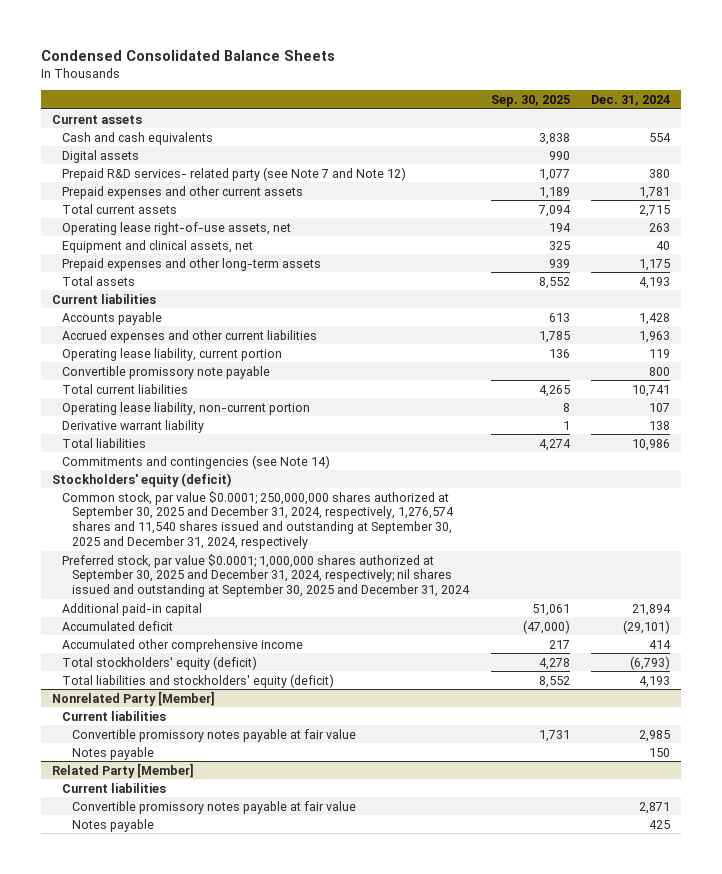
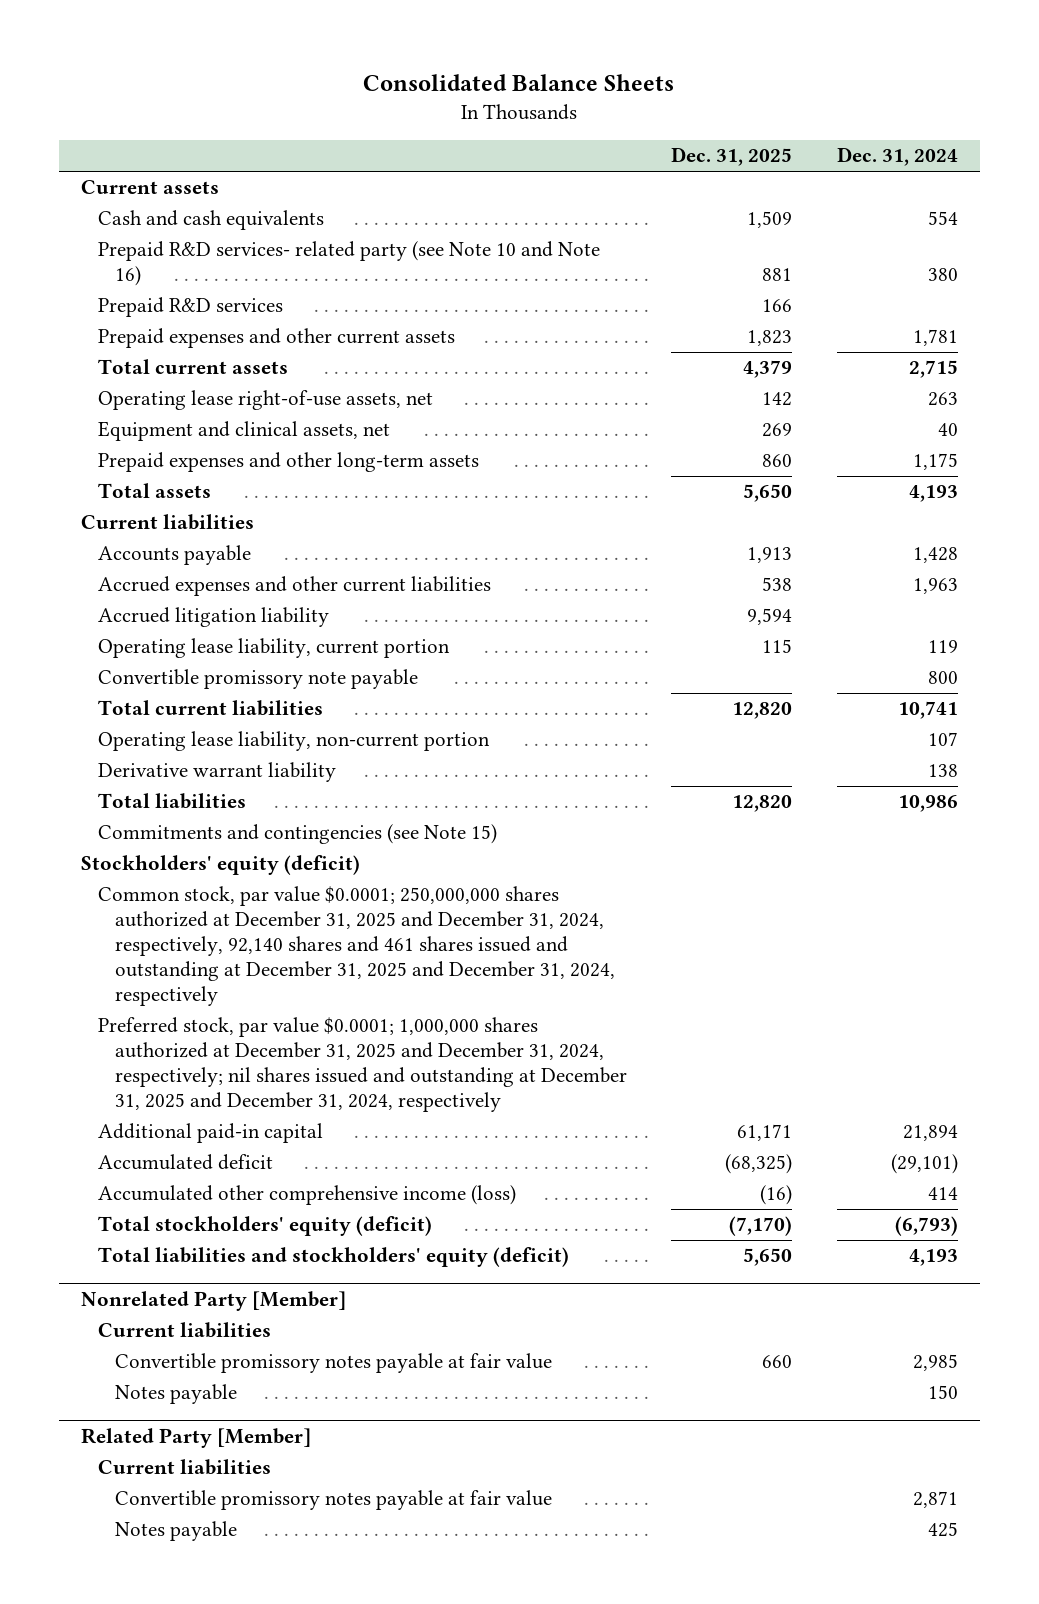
- Condensed Consolidated Balance Sheets
+ Consolidated Balance Sheets
- | Sep. 30, 2025 | Dec. 31, 2024
+ | Dec. 31, 2025 | Dec. 31, 2024
- Digital assets | 990 |
- Prepaid R&D services- related party (see Note 7 and Note 12) | 1,077 | 380
+ Prepaid R&D services- related party (see Note 10 and Note 16) | 881 | 380
+ Prepaid R&D services | 166 |
+ Accrued litigation liability | 9,594 |
- Commitments and contingencies (see Note 14)
+ Commitments and contingencies (see Note 15)
- Common stock, par value $0.0001; 250,000,000 shares authorized at September 30, 2025 and December 31, 2024, respectively, 1,276,574 shares and 11,540 shares issued and outstanding at September 30, 2025 and December 31, 2024, respectively
- Preferred stock, par value $0.0001; 1,000,000 shares authorized at September 30, 2025 and December 31, 2024, respectively; nil shares issued and outstanding at September 30, 2025 and December 31, 2024
+ Common stock, par value $0.0001; 250,000,000 shares authorized at December 31, 2025 and December 31, 2024, respectively, 92,140 shares and 461 shares issued and outstanding at December 31, 2025 and December 31, 2024, respectively
+ Preferred stock, par value $0.0001; 1,000,000 shares authorized at December 31, 2025 and December 31, 2024, respectively; nil shares issued and outstanding at December 31, 2025 and December 31, 2024, respectively
- Accumulated other comprehensive income | 217 | 414
+ Accumulated other comprehensive income (loss) | (16) | 414

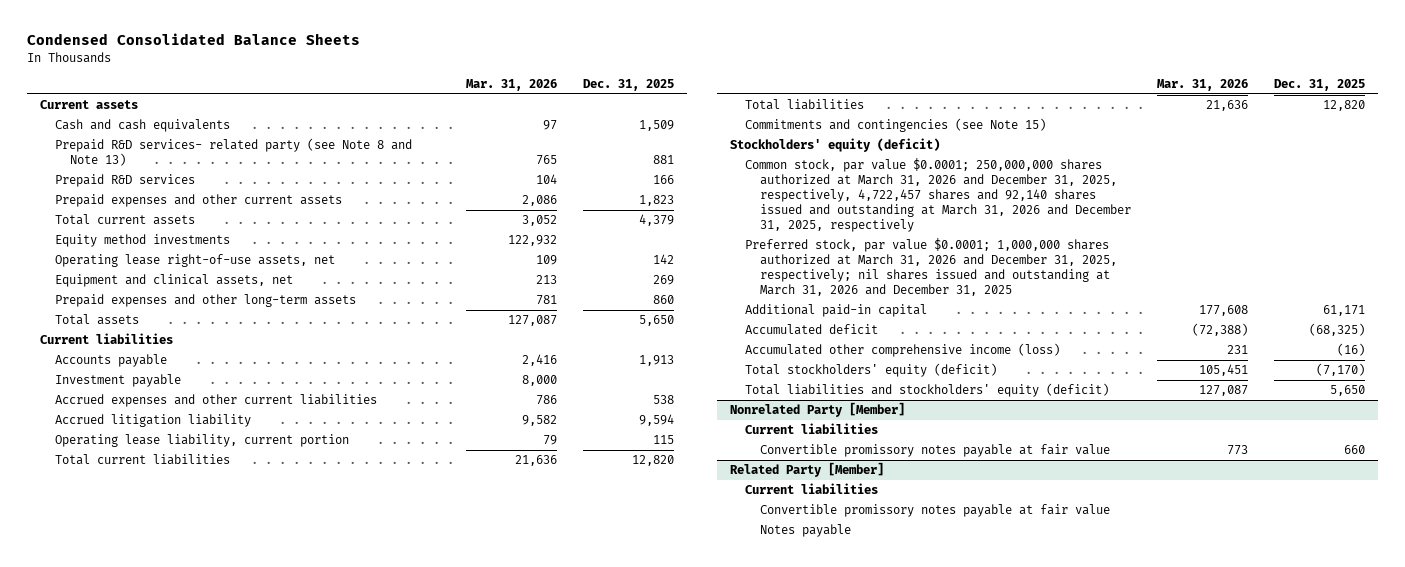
- Consolidated Balance Sheets
+ Condensed Consolidated Balance Sheets
- | Dec. 31, 2025 | Dec. 31, 2024
+ | Mar. 31, 2026 | Dec. 31, 2025
- Prepaid R&D services- related party (see Note 10 and Note 16) | 881 | 380
+ Prepaid R&D services- related party (see Note 8 and Note 13) | 765 | 881
+ Equity method investments | 122,932 |
+ Investment payable | 8,000 |
- Convertible promissory note payable | | 800
- Operating lease liability, non-current portion | | 107
- Derivative warrant liability | | 138
- Common stock, par value $0.0001; 250,000,000 shares authorized at December 31, 2025 and December 31, 2024, respectively, 92,140 shares and 461 shares issued and outstanding at December 31, 2025 and December 31, 2024, respectively
- Preferred stock, par value $0.0001; 1,000,000 shares authorized at December 31, 2025 and December 31, 2024, respectively; nil shares issued and outstanding at December 31, 2025 and December 31, 2024, respectively
+ Common stock, par value $0.0001; 250,000,000 shares authorized at March 31, 2026 and December 31, 2025, respectively, 4,722,457 shares and 92,140 shares issued and outstanding at March 31, 2026 and December 31, 2025, respectively
+ Preferred stock, par value $0.0001; 1,000,000 shares authorized at March 31, 2026 and December 31, 2025, respectively; nil shares issued and outstanding at March 31, 2026 and December 31, 2025
@ Nonrelated Party [Member]
- Notes payable | | 150

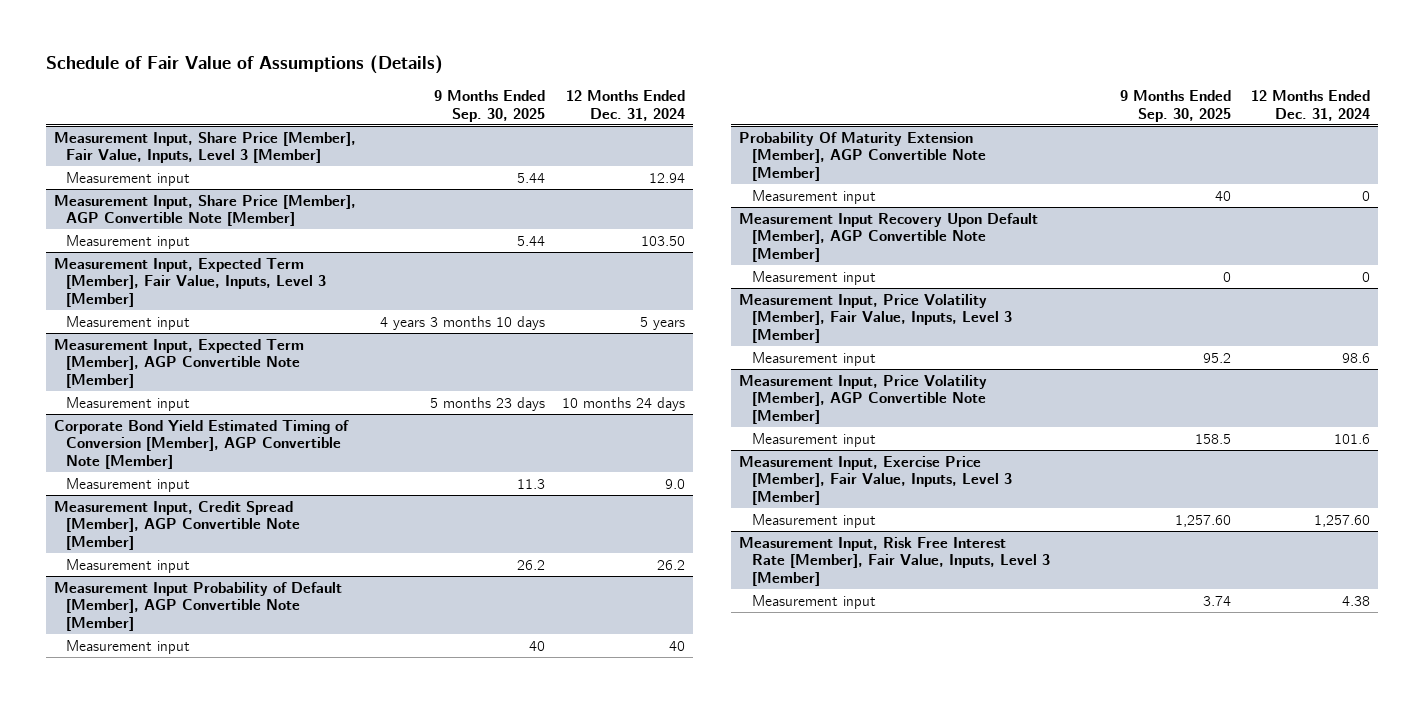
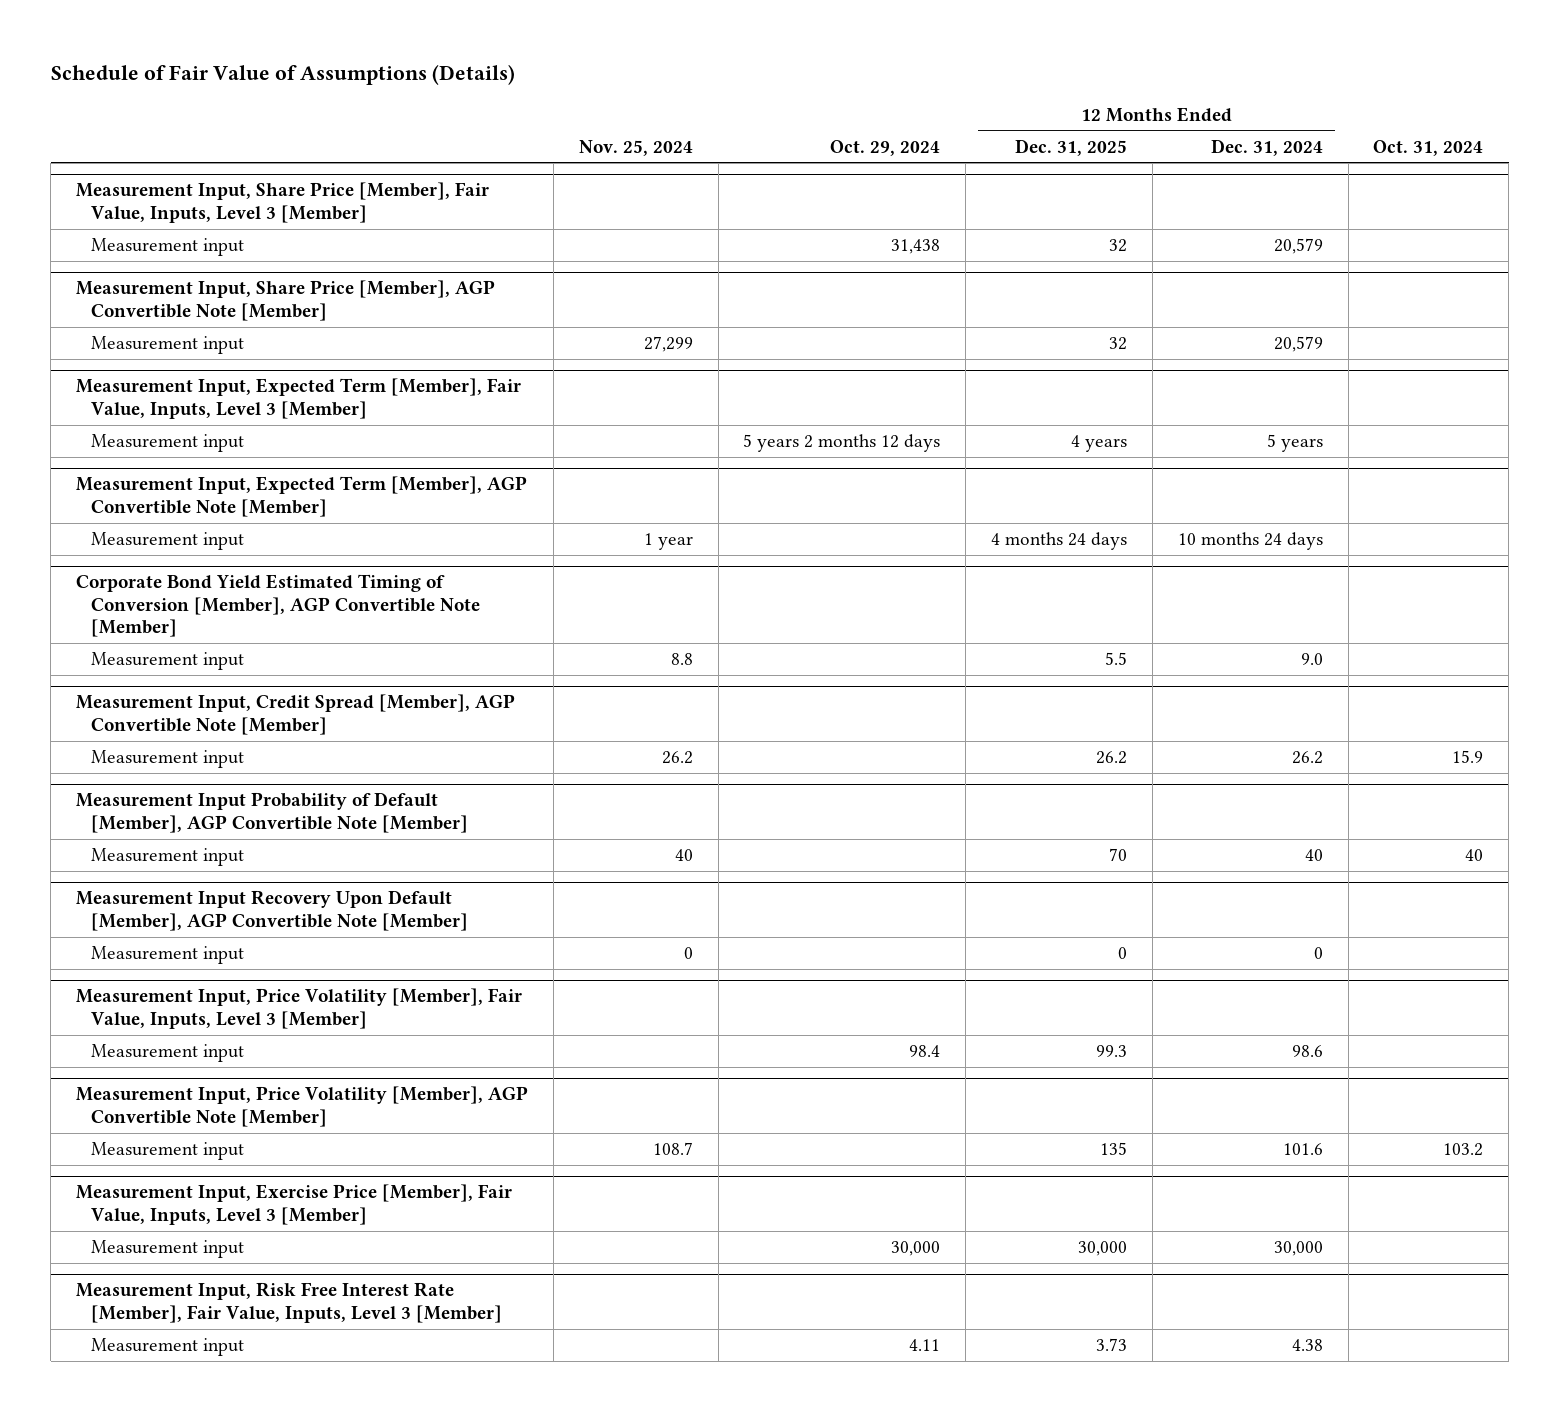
- | 9 Months Ended Sep. 30, 2025 | 12 Months Ended Dec. 31, 2024
+ | Nov. 25, 2024 | Oct. 29, 2024 | 12 Months Ended Dec. 31, 2025 | 12 Months Ended Dec. 31, 2024 | Oct. 31, 2024
@ Measurement Input, Share Price [Member], Fair Value, Inputs, Level 3 [Member]
- Measurement input | 5.44 | 12.94
+ Measurement input | | 31,438 | 32 | 20,579 |
@ Measurement Input, Share Price [Member], AGP Convertible Note [Member]
- Measurement input | 5.44 | 103.50
+ Measurement input | 27,299 | | 32 | 20,579 |
- Probability Of Maturity Extension [Member], AGP Convertible Note [Member]
- Measurement input | 40 | 0
@ Measurement Input, Exercise Price [Member], Fair Value, Inputs, Level 3 [Member]
- Measurement input | 1,257.60 | 1,257.60
+ Measurement input | | 30,000 | 30,000 | 30,000 |

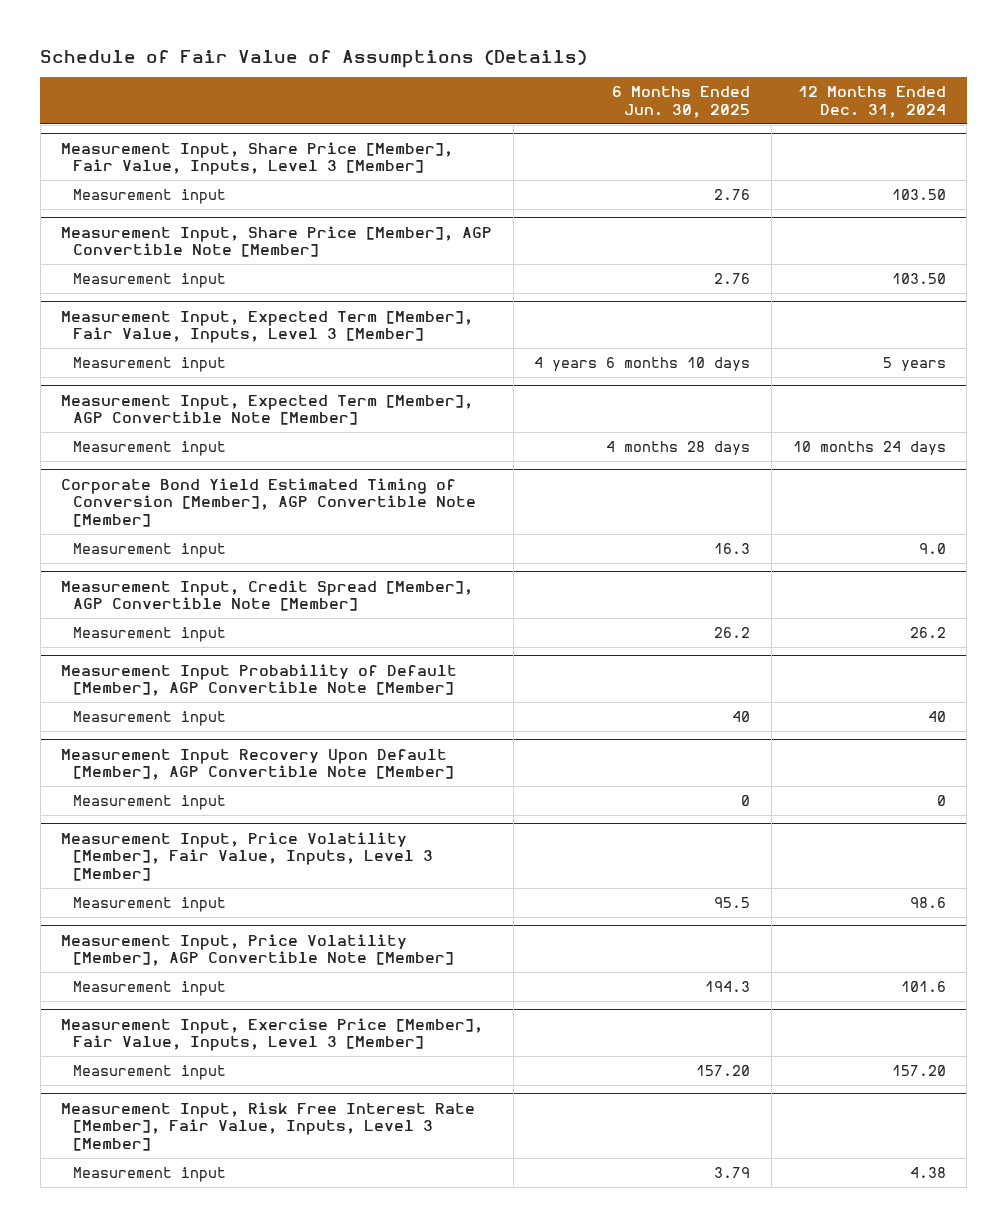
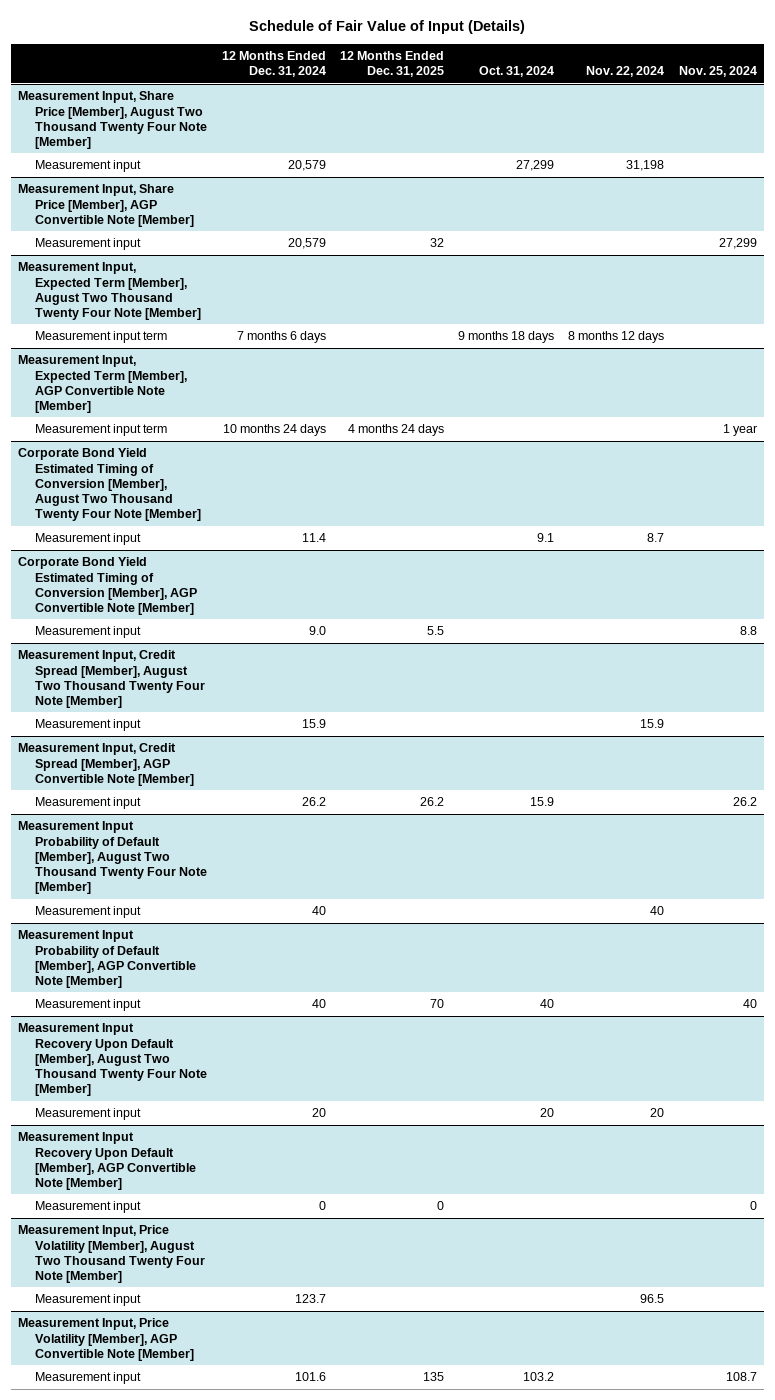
- Schedule of Fair Value of Assumptions (Details)
+ Schedule of Fair Value of Input (Details)
- | 6 Months Ended Jun. 30, 2025 | 12 Months Ended Dec. 31, 2024
+ | 12 Months Ended Dec. 31, 2024 | 12 Months Ended Dec. 31, 2025 | Oct. 31, 2024 | Nov. 22, 2024 | Nov. 25, 2024
- Measurement Input, Share Price [Member], Fair Value, Inputs, Level 3 [Member]
- Measurement input | 2.76 | 103.50
+ Measurement Input, Share Price [Member], August Two Thousand Twenty Four Note [Member]
+ Measurement input | 20,579 | | 27,299 | 31,198 |
@ Measurement Input, Share Price [Member], AGP Convertible Note [Member]
- Measurement input | 2.76 | 103.50
- Measurement Input, Expected Term [Member], Fair Value, Inputs, Level 3 [Member]
- Measurement input | 4 years 6 months 10 days | 5 years
@ Measurement Input, Share Price [Member], AGP Convertible Note [Member]
+ Measurement input | 20,579 | 32 | | | 27,299
+ Measurement Input, Expected Term [Member], August Two Thousand Twenty Four Note [Member]
+ Measurement input term | 7 months 6 days | | 9 months 18 days | 8 months 12 days |
@ Measurement Input, Expected Term [Member], AGP Convertible Note [Member]
- Measurement input | 4 months 28 days | 10 months 24 days
+ Measurement input term | 10 months 24 days | 4 months 24 days | | | 1 year
+ Corporate Bond Yield Estimated Timing of Conversion [Member], August Two Thousand Twenty Four Note [Member]
+ Measurement input | 11.4 | | 9.1 | 8.7 |
+ Measurement Input, Credit Spread [Member], August Two Thousand Twenty Four Note [Member]
+ Measurement input | 15.9 | | | 15.9 |
+ Measurement Input Probability of Default [Member], August Two Thousand Twenty Four Note [Member]
+ Measurement input | 40 | | | 40 |
+ Measurement Input Recovery Upon Default [Member], August Two Thousand Twenty Four Note [Member]
+ Measurement input | 20 | | 20 | 20 |
- Measurement Input, Price Volatility [Member], Fair Value, Inputs, Level 3 [Member]
- Measurement input | 95.5 | 98.6
+ Measurement Input, Price Volatility [Member], August Two Thousand Twenty Four Note [Member]
+ Measurement input | 123.7 | | | 96.5 |
- Measurement Input, Exercise Price [Member], Fair Value, Inputs, Level 3 [Member]
- Measurement input | 157.20 | 157.20
- Measurement Input, Risk Free Interest Rate [Member], Fair Value, Inputs, Level 3 [Member]
- Measurement input | 3.79 | 4.38

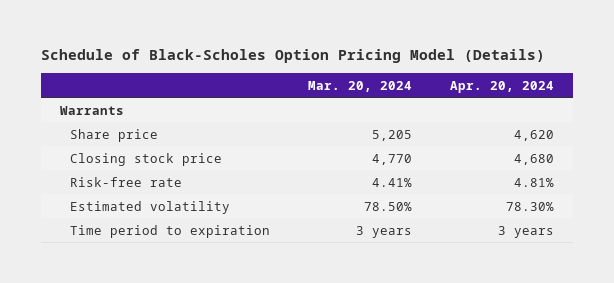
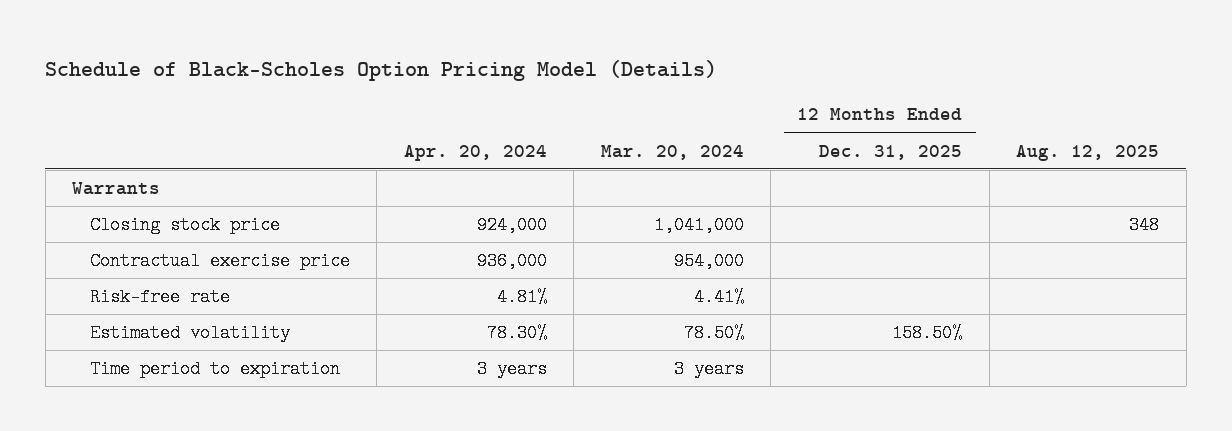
- | Mar. 20, 2024 | Apr. 20, 2024
+ | Apr. 20, 2024 | Mar. 20, 2024 | 12 Months Ended Dec. 31, 2025 | Aug. 12, 2025
- Share price | 5,205 | 4,620
- Closing stock price | 4,770 | 4,680
+ Closing stock price | 924,000 | 1,041,000 | | 348
+ Contractual exercise price | 936,000 | 954,000 | |

